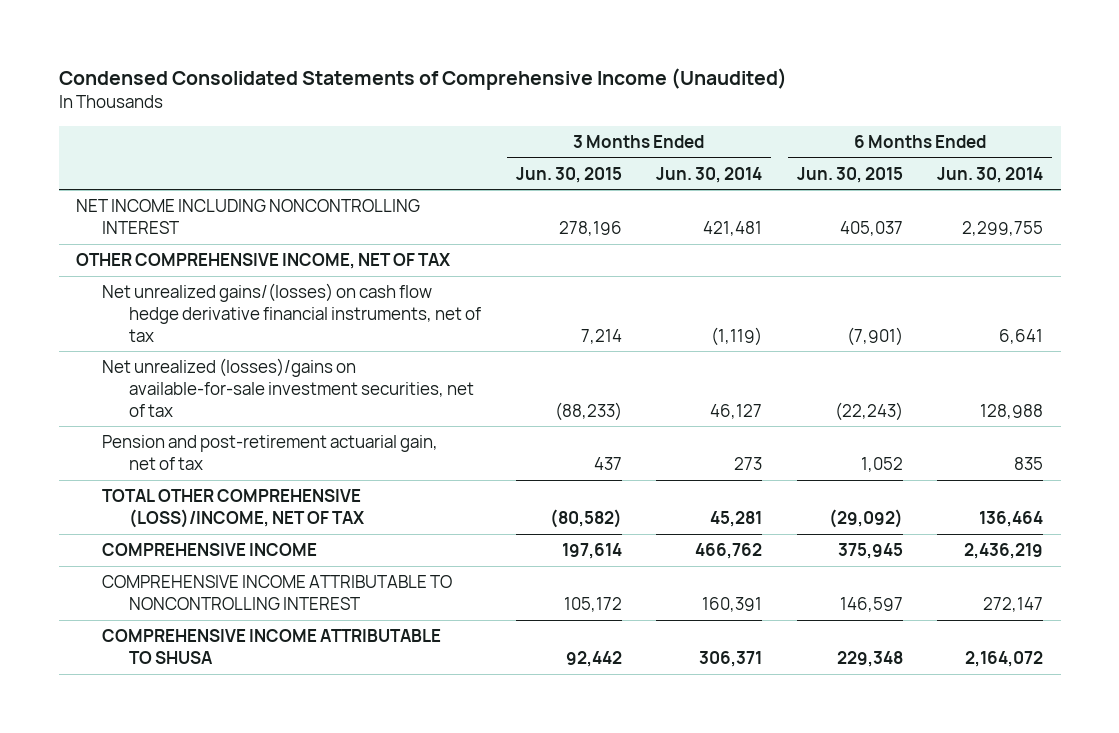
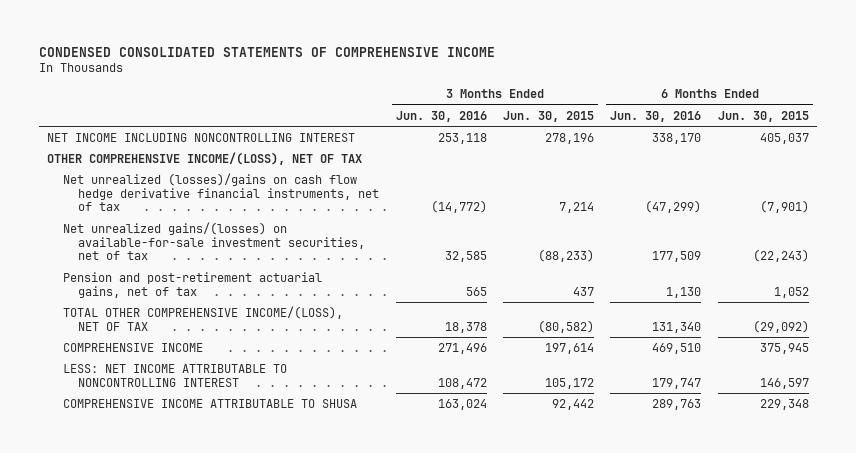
- Condensed Consolidated Statements of Comprehensive Income (Unaudited)
+ CONDENSED CONSOLIDATED STATEMENTS OF COMPREHENSIVE INCOME
- | 3 Months Ended Jun. 30, 2015 | 3 Months Ended Jun. 30, 2014 | 6 Months Ended Jun. 30, 2015 | 6 Months Ended Jun. 30, 2014
+ | 3 Months Ended Jun. 30, 2016 | 3 Months Ended Jun. 30, 2015 | 6 Months Ended Jun. 30, 2016 | 6 Months Ended Jun. 30, 2015
- OTHER COMPREHENSIVE INCOME, NET OF TAX
- Net unrealized gains/(losses) on cash flow hedge derivative financial instruments, net of tax | 7,214 | (1,119) | (7,901) | 6,641
- Net unrealized (losses)/gains on available-for-sale investment securities, net of tax | (88,233) | 46,127 | (22,243) | 128,988
- Pension and post-retirement actuarial gain, net of tax | 437 | 273 | 1,052 | 835
- TOTAL OTHER COMPREHENSIVE (LOSS)/INCOME, NET OF TAX | (80,582) | 45,281 | (29,092) | 136,464
+ OTHER COMPREHENSIVE INCOME/(LOSS), NET OF TAX
+ Net unrealized (losses)/gains on cash flow hedge derivative financial instruments, net of tax | (14,772) | 7,214 | (47,299) | (7,901)
+ Net unrealized gains/(losses) on available-for-sale investment securities, net of tax | 32,585 | (88,233) | 177,509 | (22,243)
+ Pension and post-retirement actuarial gains, net of tax | 565 | 437 | 1,130 | 1,052
+ TOTAL OTHER COMPREHENSIVE INCOME/(LOSS), NET OF TAX | 18,378 | (80,582) | 131,340 | (29,092)
- COMPREHENSIVE INCOME ATTRIBUTABLE TO NONCONTROLLING INTEREST | 105,172 | 160,391 | 146,597 | 272,147
+ LESS: NET INCOME ATTRIBUTABLE TO NONCONTROLLING INTEREST | 108,472 | 105,172 | 179,747 | 146,597

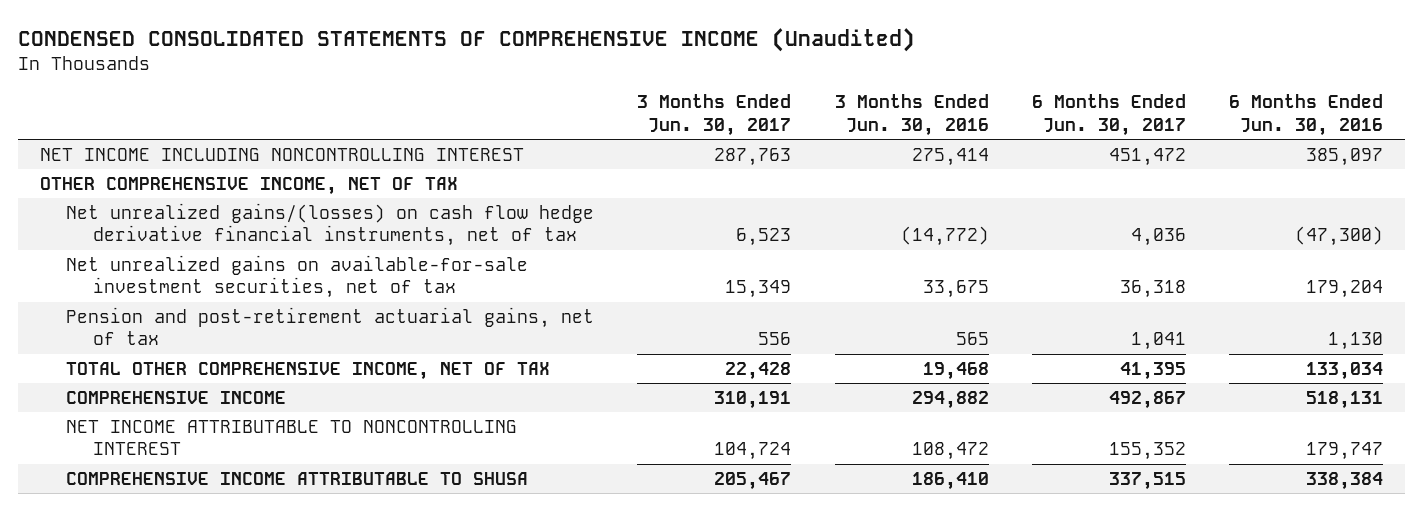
- CONDENSED CONSOLIDATED STATEMENTS OF COMPREHENSIVE INCOME
+ CONDENSED CONSOLIDATED STATEMENTS OF COMPREHENSIVE INCOME (Unaudited)
- | 3 Months Ended Jun. 30, 2016 | 3 Months Ended Jun. 30, 2015 | 6 Months Ended Jun. 30, 2016 | 6 Months Ended Jun. 30, 2015
+ | 3 Months Ended Jun. 30, 2017 | 3 Months Ended Jun. 30, 2016 | 6 Months Ended Jun. 30, 2017 | 6 Months Ended Jun. 30, 2016
- NET INCOME INCLUDING NONCONTROLLING INTEREST | 253,118 | 278,196 | 338,170 | 405,037
- OTHER COMPREHENSIVE INCOME/(LOSS), NET OF TAX
- Net unrealized (losses)/gains on cash flow hedge derivative financial instruments, net of tax | (14,772) | 7,214 | (47,299) | (7,901)
- Net unrealized gains/(losses) on available-for-sale investment securities, net of tax | 32,585 | (88,233) | 177,509 | (22,243)
+ NET INCOME INCLUDING NONCONTROLLING INTEREST | 287,763 | 275,414 | 451,472 | 385,097
+ OTHER COMPREHENSIVE INCOME, NET OF TAX
+ Net unrealized gains/(losses) on cash flow hedge derivative financial instruments, net of tax | 6,523 | (14,772) | 4,036 | (47,300)
+ Net unrealized gains on available-for-sale investment securities, net of tax | 15,349 | 33,675 | 36,318 | 179,204
- TOTAL OTHER COMPREHENSIVE INCOME/(LOSS), NET OF TAX | 18,378 | (80,582) | 131,340 | (29,092)
- COMPREHENSIVE INCOME | 271,496 | 197,614 | 469,510 | 375,945
- LESS: NET INCOME ATTRIBUTABLE TO NONCONTROLLING INTEREST | 108,472 | 105,172 | 179,747 | 146,597
- COMPREHENSIVE INCOME ATTRIBUTABLE TO SHUSA | 163,024 | 92,442 | 289,763 | 229,348
+ TOTAL OTHER COMPREHENSIVE INCOME, NET OF TAX | 22,428 | 19,468 | 41,395 | 133,034
+ COMPREHENSIVE INCOME | 310,191 | 294,882 | 492,867 | 518,131
+ NET INCOME ATTRIBUTABLE TO NONCONTROLLING INTEREST | 104,724 | 108,472 | 155,352 | 179,747
+ COMPREHENSIVE INCOME ATTRIBUTABLE TO SHUSA | 205,467 | 186,410 | 337,515 | 338,384

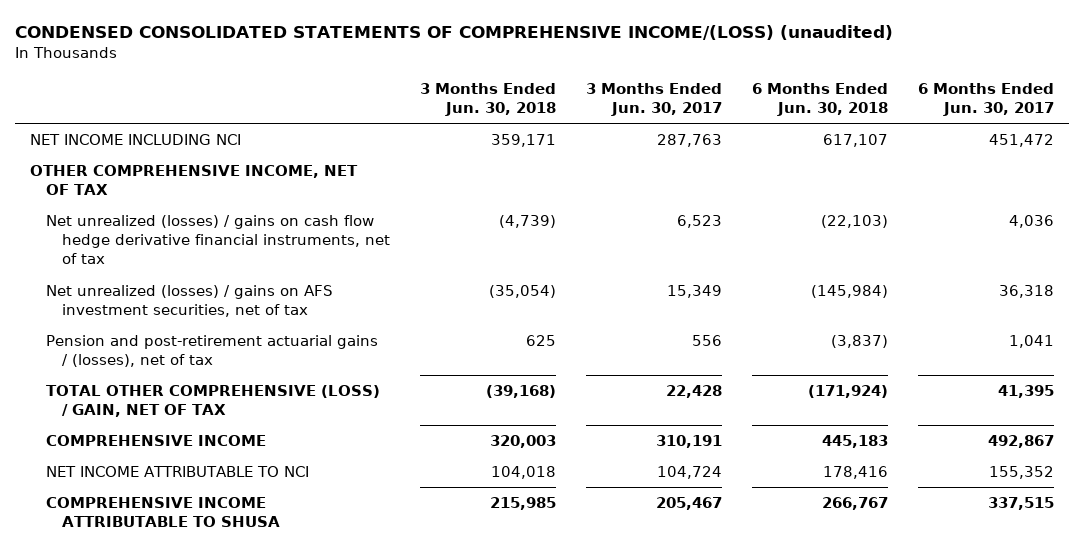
- CONDENSED CONSOLIDATED STATEMENTS OF COMPREHENSIVE INCOME (Unaudited)
+ CONDENSED CONSOLIDATED STATEMENTS OF COMPREHENSIVE INCOME/(LOSS) (unaudited)
- | 3 Months Ended Jun. 30, 2017 | 3 Months Ended Jun. 30, 2016 | 6 Months Ended Jun. 30, 2017 | 6 Months Ended Jun. 30, 2016
+ | 3 Months Ended Jun. 30, 2018 | 3 Months Ended Jun. 30, 2017 | 6 Months Ended Jun. 30, 2018 | 6 Months Ended Jun. 30, 2017
- NET INCOME INCLUDING NONCONTROLLING INTEREST | 287,763 | 275,414 | 451,472 | 385,097
+ NET INCOME INCLUDING NCI | 359,171 | 287,763 | 617,107 | 451,472
- Net unrealized gains/(losses) on cash flow hedge derivative financial instruments, net of tax | 6,523 | (14,772) | 4,036 | (47,300)
- Net unrealized gains on available-for-sale investment securities, net of tax | 15,349 | 33,675 | 36,318 | 179,204
- Pension and post-retirement actuarial gains, net of tax | 556 | 565 | 1,041 | 1,130
- TOTAL OTHER COMPREHENSIVE INCOME, NET OF TAX | 22,428 | 19,468 | 41,395 | 133,034
+ Net unrealized (losses) / gains on cash flow hedge derivative financial instruments, net of tax | (4,739) | 6,523 | (22,103) | 4,036
+ Net unrealized (losses) / gains on AFS investment securities, net of tax | (35,054) | 15,349 | (145,984) | 36,318
+ Pension and post-retirement actuarial gains / (losses), net of tax | 625 | 556 | (3,837) | 1,041
+ TOTAL OTHER COMPREHENSIVE (LOSS) / GAIN, NET OF TAX | (39,168) | 22,428 | (171,924) | 41,395
- NET INCOME ATTRIBUTABLE TO NONCONTROLLING INTEREST | 104,724 | 108,472 | 155,352 | 179,747
+ NET INCOME ATTRIBUTABLE TO NCI | 104,018 | 104,724 | 178,416 | 155,352

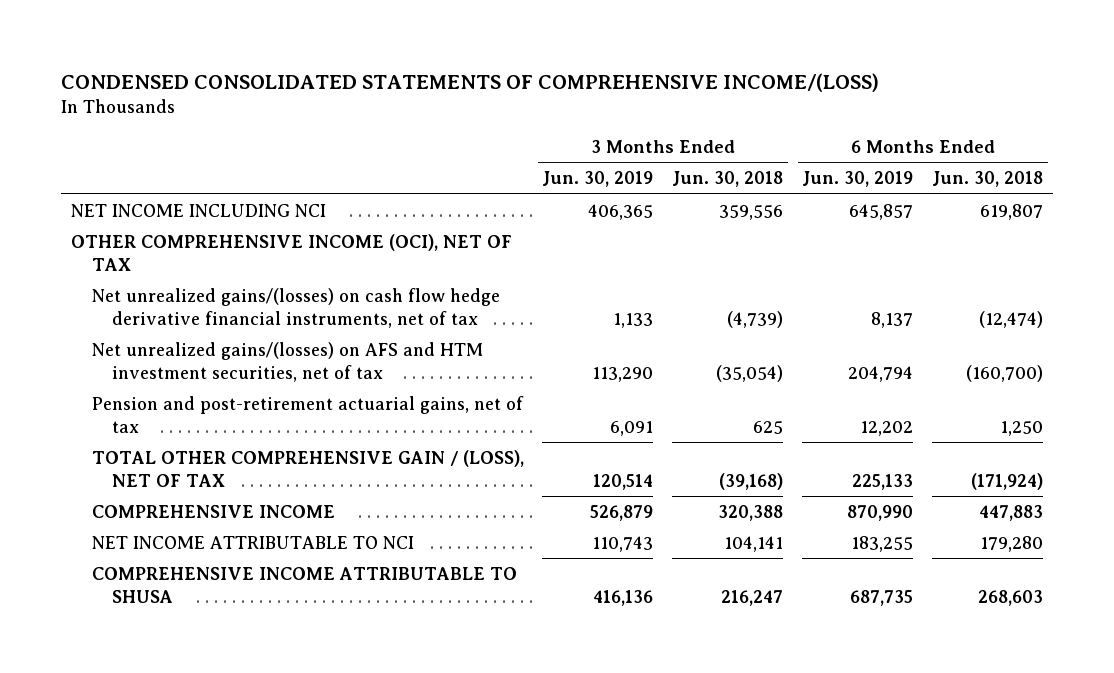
- CONDENSED CONSOLIDATED STATEMENTS OF COMPREHENSIVE INCOME/(LOSS) (unaudited)
+ CONDENSED CONSOLIDATED STATEMENTS OF COMPREHENSIVE INCOME/(LOSS)
- | 3 Months Ended Jun. 30, 2018 | 3 Months Ended Jun. 30, 2017 | 6 Months Ended Jun. 30, 2018 | 6 Months Ended Jun. 30, 2017
+ | 3 Months Ended Jun. 30, 2019 | 3 Months Ended Jun. 30, 2018 | 6 Months Ended Jun. 30, 2019 | 6 Months Ended Jun. 30, 2018
- NET INCOME INCLUDING NCI | 359,171 | 287,763 | 617,107 | 451,472
- OTHER COMPREHENSIVE INCOME, NET OF TAX
- Net unrealized (losses) / gains on cash flow hedge derivative financial instruments, net of tax | (4,739) | 6,523 | (22,103) | 4,036
- Net unrealized (losses) / gains on AFS investment securities, net of tax | (35,054) | 15,349 | (145,984) | 36,318
- Pension and post-retirement actuarial gains / (losses), net of tax | 625 | 556 | (3,837) | 1,041
- TOTAL OTHER COMPREHENSIVE (LOSS) / GAIN, NET OF TAX | (39,168) | 22,428 | (171,924) | 41,395
- COMPREHENSIVE INCOME | 320,003 | 310,191 | 445,183 | 492,867
- NET INCOME ATTRIBUTABLE TO NCI | 104,018 | 104,724 | 178,416 | 155,352
- COMPREHENSIVE INCOME ATTRIBUTABLE TO SHUSA | 215,985 | 205,467 | 266,767 | 337,515
+ NET INCOME INCLUDING NCI | 406,365 | 359,556 | 645,857 | 619,807
+ OTHER COMPREHENSIVE INCOME (OCI), NET OF TAX
+ Net unrealized gains/(losses) on cash flow hedge derivative financial instruments, net of tax | 1,133 | (4,739) | 8,137 | (12,474)
+ Net unrealized gains/(losses) on AFS and HTM investment securities, net of tax | 113,290 | (35,054) | 204,794 | (160,700)
+ Pension and post-retirement actuarial gains, net of tax | 6,091 | 625 | 12,202 | 1,250
+ TOTAL OTHER COMPREHENSIVE GAIN / (LOSS), NET OF TAX | 120,514 | (39,168) | 225,133 | (171,924)
+ COMPREHENSIVE INCOME | 526,879 | 320,388 | 870,990 | 447,883
+ NET INCOME ATTRIBUTABLE TO NCI | 110,743 | 104,141 | 183,255 | 179,280
+ COMPREHENSIVE INCOME ATTRIBUTABLE TO SHUSA | 416,136 | 216,247 | 687,735 | 268,603

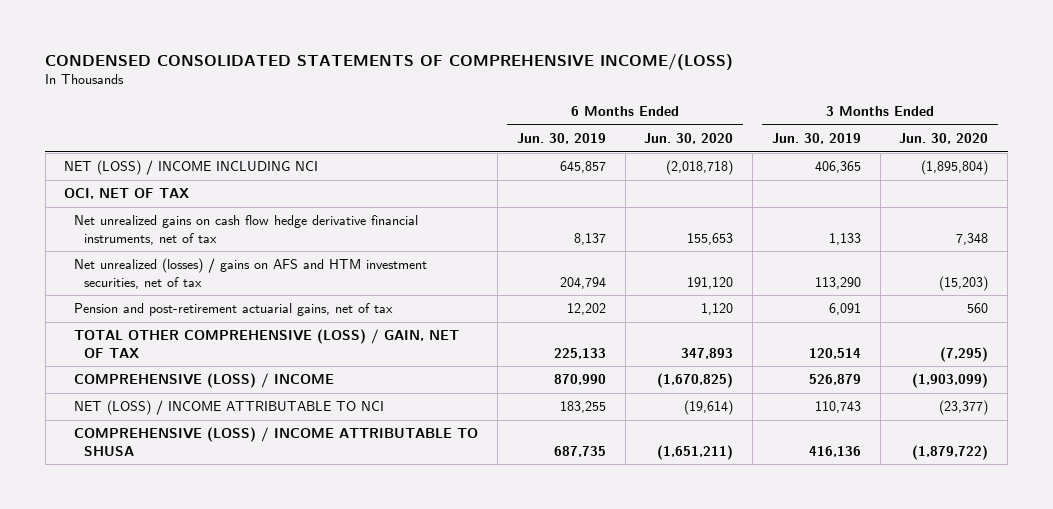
- | 3 Months Ended Jun. 30, 2019 | 3 Months Ended Jun. 30, 2018 | 6 Months Ended Jun. 30, 2019 | 6 Months Ended Jun. 30, 2018
+ | 6 Months Ended Jun. 30, 2019 | 6 Months Ended Jun. 30, 2020 | 3 Months Ended Jun. 30, 2019 | 3 Months Ended Jun. 30, 2020
- NET INCOME INCLUDING NCI | 406,365 | 359,556 | 645,857 | 619,807
- OTHER COMPREHENSIVE INCOME (OCI), NET OF TAX
- Net unrealized gains/(losses) on cash flow hedge derivative financial instruments, net of tax | 1,133 | (4,739) | 8,137 | (12,474)
- Net unrealized gains/(losses) on AFS and HTM investment securities, net of tax | 113,290 | (35,054) | 204,794 | (160,700)
+ NET (LOSS) / INCOME INCLUDING NCI | 645,857 | (2,018,718) | 406,365 | (1,895,804)
+ OCI, NET OF TAX
+ Net unrealized gains on cash flow hedge derivative financial instruments, net of tax | 8,137 | 155,653 | 1,133 | 7,348
+ Net unrealized (losses) / gains on AFS and HTM investment securities, net of tax | 204,794 | 191,120 | 113,290 | (15,203)
- TOTAL OTHER COMPREHENSIVE GAIN / (LOSS), NET OF TAX | 120,514 | (39,168) | 225,133 | (171,924)
- COMPREHENSIVE INCOME | 526,879 | 320,388 | 870,990 | 447,883
- NET INCOME ATTRIBUTABLE TO NCI | 110,743 | 104,141 | 183,255 | 179,280
- COMPREHENSIVE INCOME ATTRIBUTABLE TO SHUSA | 416,136 | 216,247 | 687,735 | 268,603
+ TOTAL OTHER COMPREHENSIVE (LOSS) / GAIN, NET OF TAX | 225,133 | 347,893 | 120,514 | (7,295)
+ COMPREHENSIVE (LOSS) / INCOME | 870,990 | (1,670,825) | 526,879 | (1,903,099)
+ NET (LOSS) / INCOME ATTRIBUTABLE TO NCI | 183,255 | (19,614) | 110,743 | (23,377)
+ COMPREHENSIVE (LOSS) / INCOME ATTRIBUTABLE TO SHUSA | 687,735 | (1,651,211) | 416,136 | (1,879,722)

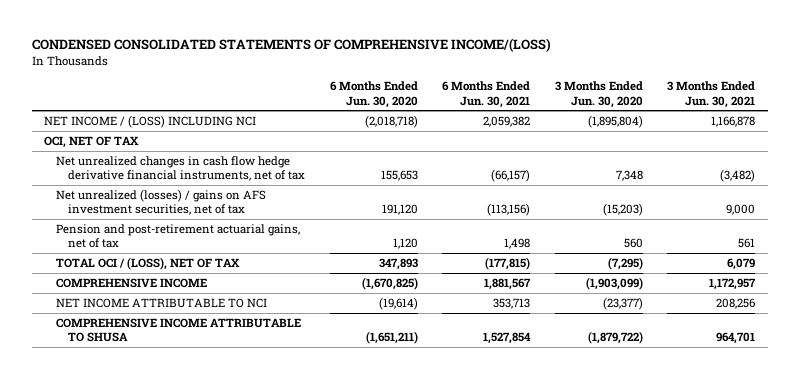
- | 6 Months Ended Jun. 30, 2019 | 6 Months Ended Jun. 30, 2020 | 3 Months Ended Jun. 30, 2019 | 3 Months Ended Jun. 30, 2020
+ | 6 Months Ended Jun. 30, 2020 | 6 Months Ended Jun. 30, 2021 | 3 Months Ended Jun. 30, 2020 | 3 Months Ended Jun. 30, 2021
- NET (LOSS) / INCOME INCLUDING NCI | 645,857 | (2,018,718) | 406,365 | (1,895,804)
+ NET INCOME / (LOSS) INCLUDING NCI | (2,018,718) | 2,059,382 | (1,895,804) | 1,166,878
- Net unrealized gains on cash flow hedge derivative financial instruments, net of tax | 8,137 | 155,653 | 1,133 | 7,348
- Net unrealized (losses) / gains on AFS and HTM investment securities, net of tax | 204,794 | 191,120 | 113,290 | (15,203)
+ Net unrealized changes in cash flow hedge derivative financial instruments, net of tax | 155,653 | (66,157) | 7,348 | (3,482)
+ Net unrealized (losses) / gains on AFS investment securities, net of tax | 191,120 | (113,156) | (15,203) | 9,000
- TOTAL OTHER COMPREHENSIVE (LOSS) / GAIN, NET OF TAX | 225,133 | 347,893 | 120,514 | (7,295)
- COMPREHENSIVE (LOSS) / INCOME | 870,990 | (1,670,825) | 526,879 | (1,903,099)
- NET (LOSS) / INCOME ATTRIBUTABLE TO NCI | 183,255 | (19,614) | 110,743 | (23,377)
- COMPREHENSIVE (LOSS) / INCOME ATTRIBUTABLE TO SHUSA | 687,735 | (1,651,211) | 416,136 | (1,879,722)
+ TOTAL OCI / (LOSS), NET OF TAX | 347,893 | (177,815) | (7,295) | 6,079
+ COMPREHENSIVE INCOME | (1,670,825) | 1,881,567 | (1,903,099) | 1,172,957
+ NET INCOME ATTRIBUTABLE TO NCI | (19,614) | 353,713 | (23,377) | 208,256
+ COMPREHENSIVE INCOME ATTRIBUTABLE TO SHUSA | (1,651,211) | 1,527,854 | (1,879,722) | 964,701

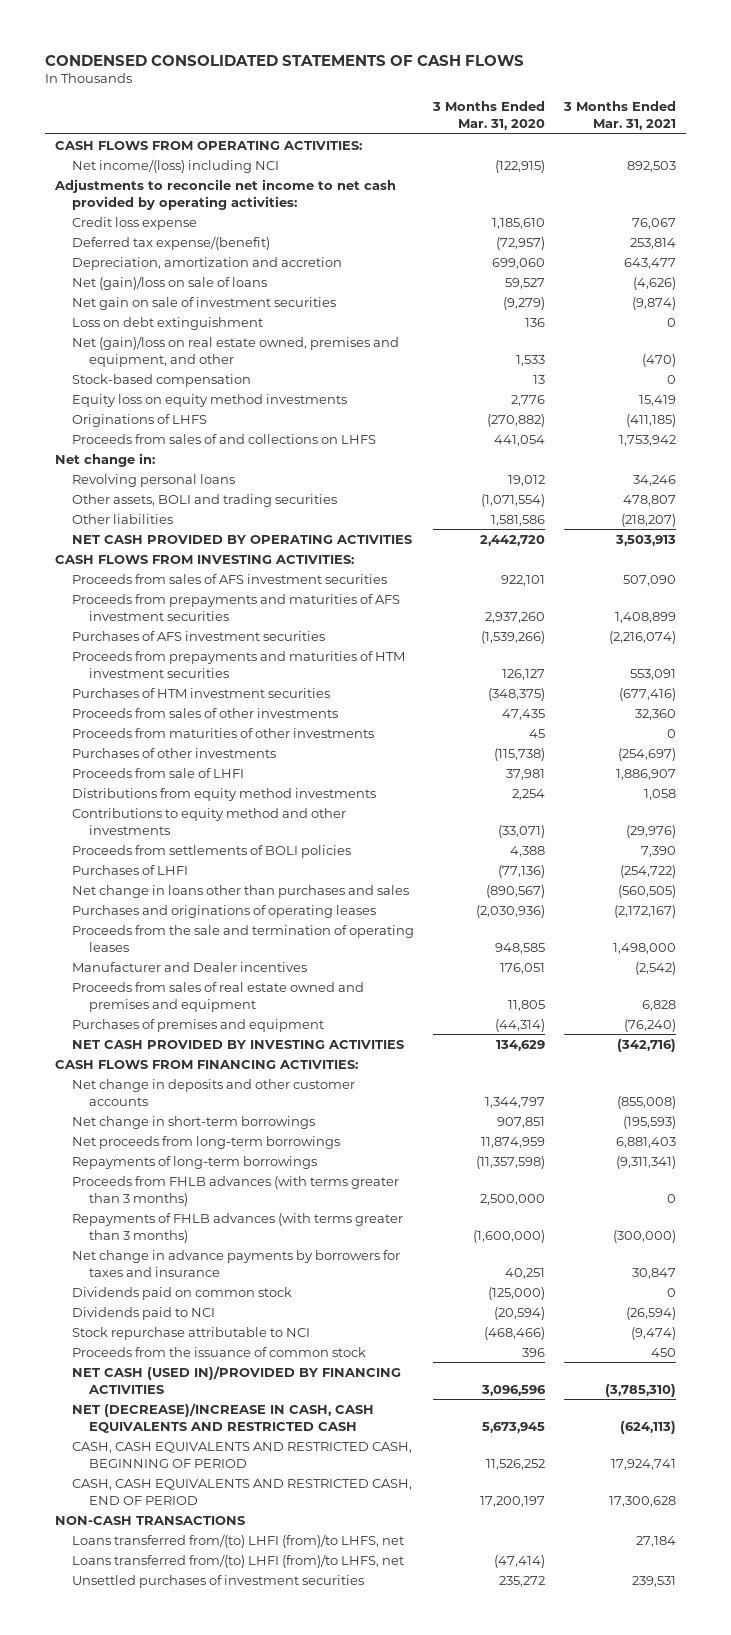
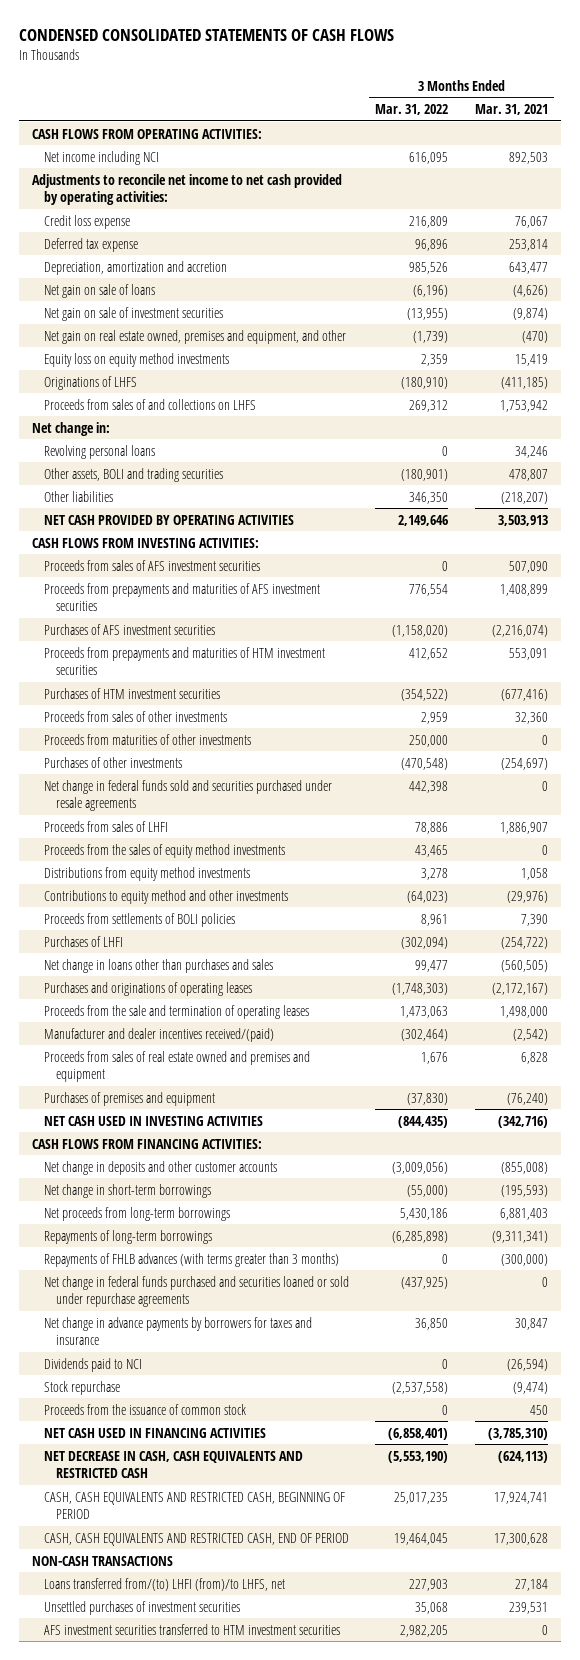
- | 3 Months Ended Mar. 31, 2020 | 3 Months Ended Mar. 31, 2021
+ | 3 Months Ended Mar. 31, 2022 | 3 Months Ended Mar. 31, 2021
- Net income/(loss) including NCI | (122,915) | 892,503
+ Net income including NCI | 616,095 | 892,503
- Deferred tax expense/(benefit) | (72,957) | 253,814
+ Deferred tax expense | 96,896 | 253,814
- Net (gain)/loss on sale of loans | 59,527 | (4,626)
+ Net gain on sale of loans | (6,196) | (4,626)
- Loss on debt extinguishment | 136 | 0
- Net (gain)/loss on real estate owned, premises and equipment, and other | 1,533 | (470)
- Stock-based compensation | 13 | 0
+ Net gain on real estate owned, premises and equipment, and other | (1,739) | (470)
- Proceeds from sale of LHFI | 37,981 | 1,886,907
+ Net change in federal funds sold and securities purchased under resale agreements | 442,398 | 0
+ Proceeds from sales of LHFI | 78,886 | 1,886,907
+ Proceeds from the sales of equity method investments | 43,465 | 0
- Manufacturer and Dealer incentives | 176,051 | (2,542)
+ Manufacturer and dealer incentives received/(paid) | (302,464) | (2,542)
- NET CASH PROVIDED BY INVESTING ACTIVITIES | 134,629 | (342,716)
+ NET CASH USED IN INVESTING ACTIVITIES | (844,435) | (342,716)
- Proceeds from FHLB advances (with terms greater than 3 months) | 2,500,000 | 0
+ Net change in federal funds purchased and securities loaned or sold under repurchase agreements | (437,925) | 0
- Dividends paid on common stock | (125,000) | 0
- Stock repurchase attributable to NCI | (468,466) | (9,474)
+ Stock repurchase | (2,537,558) | (9,474)
- NET CASH (USED IN)/PROVIDED BY FINANCING ACTIVITIES | 3,096,596 | (3,785,310)
- NET (DECREASE)/INCREASE IN CASH, CASH EQUIVALENTS AND RESTRICTED CASH | 5,673,945 | (624,113)
+ NET CASH USED IN FINANCING ACTIVITIES | (6,858,401) | (3,785,310)
+ NET DECREASE IN CASH, CASH EQUIVALENTS AND RESTRICTED CASH | (5,553,190) | (624,113)
- Loans transferred from/(to) LHFI (from)/to LHFS, net | (47,414) |
+ AFS investment securities transferred to HTM investment securities | 2,982,205 | 0

